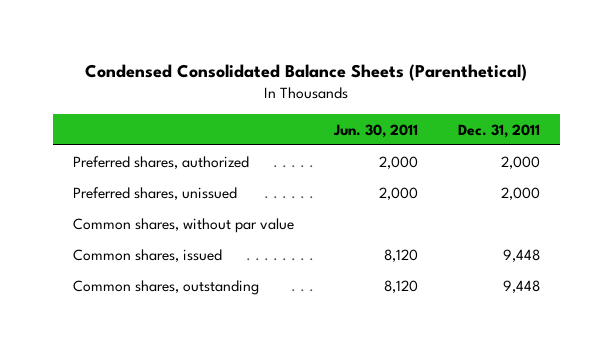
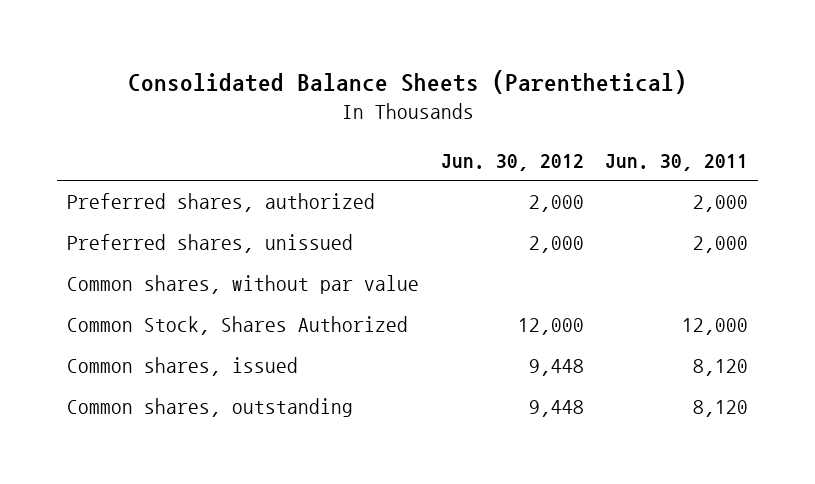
- Condensed Consolidated Balance Sheets (Parenthetical)
+ Consolidated Balance Sheets (Parenthetical)
- | Jun. 30, 2011 | Dec. 31, 2011
+ | Jun. 30, 2012 | Jun. 30, 2011
+ Common Stock, Shares Authorized | 12,000 | 12,000

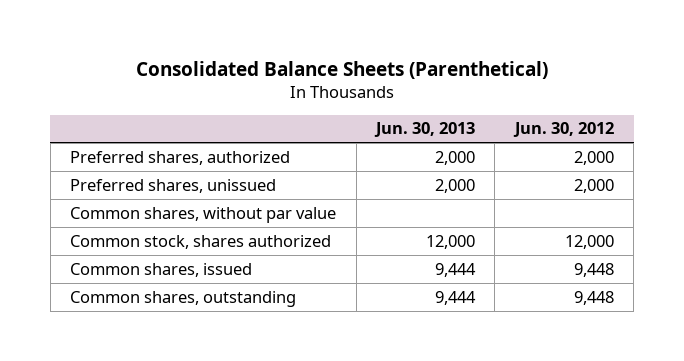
- | Jun. 30, 2012 | Jun. 30, 2011
+ | Jun. 30, 2013 | Jun. 30, 2012
- Common Stock, Shares Authorized | 12,000 | 12,000
+ Common stock, shares authorized | 12,000 | 12,000

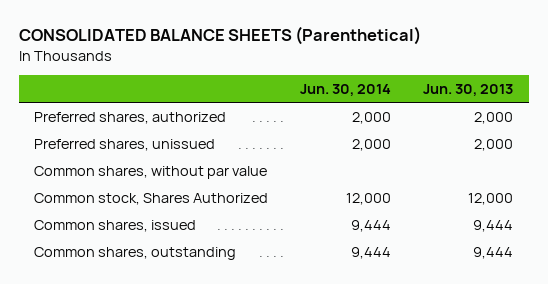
- Consolidated Balance Sheets (Parenthetical)
+ CONSOLIDATED BALANCE SHEETS (Parenthetical)
- | Jun. 30, 2013 | Jun. 30, 2012
+ | Jun. 30, 2014 | Jun. 30, 2013
- Common stock, shares authorized | 12,000 | 12,000
+ Common stock, Shares Authorized | 12,000 | 12,000

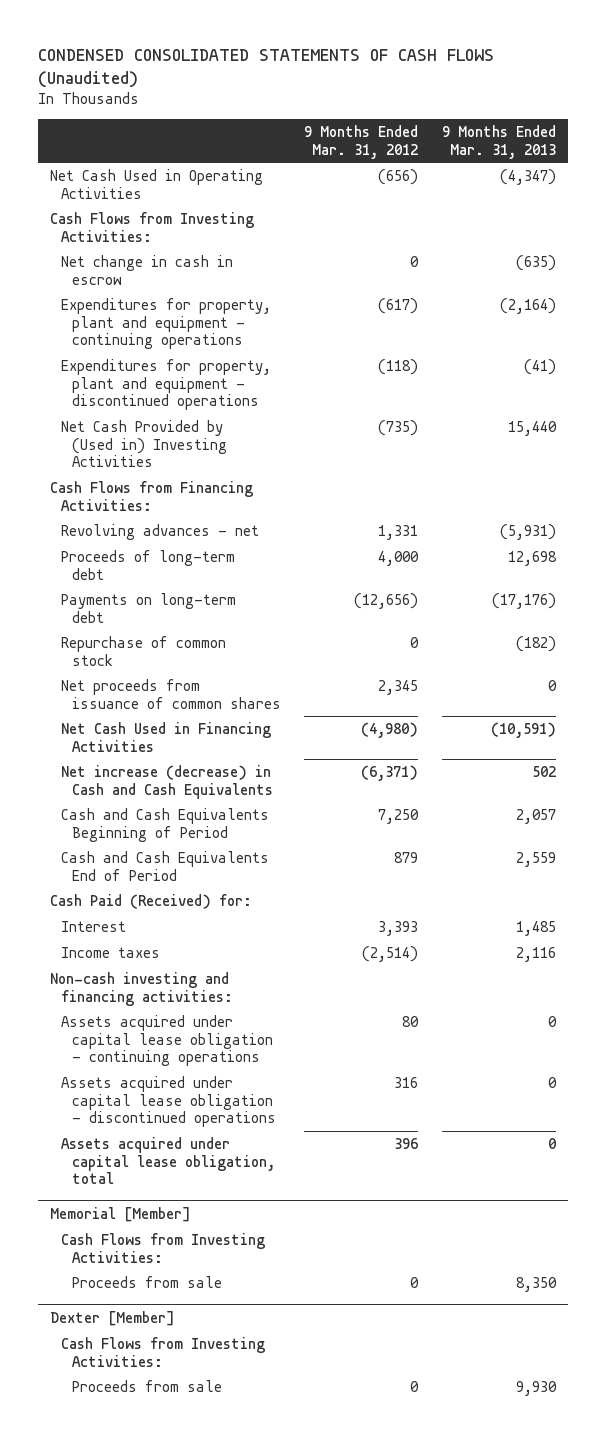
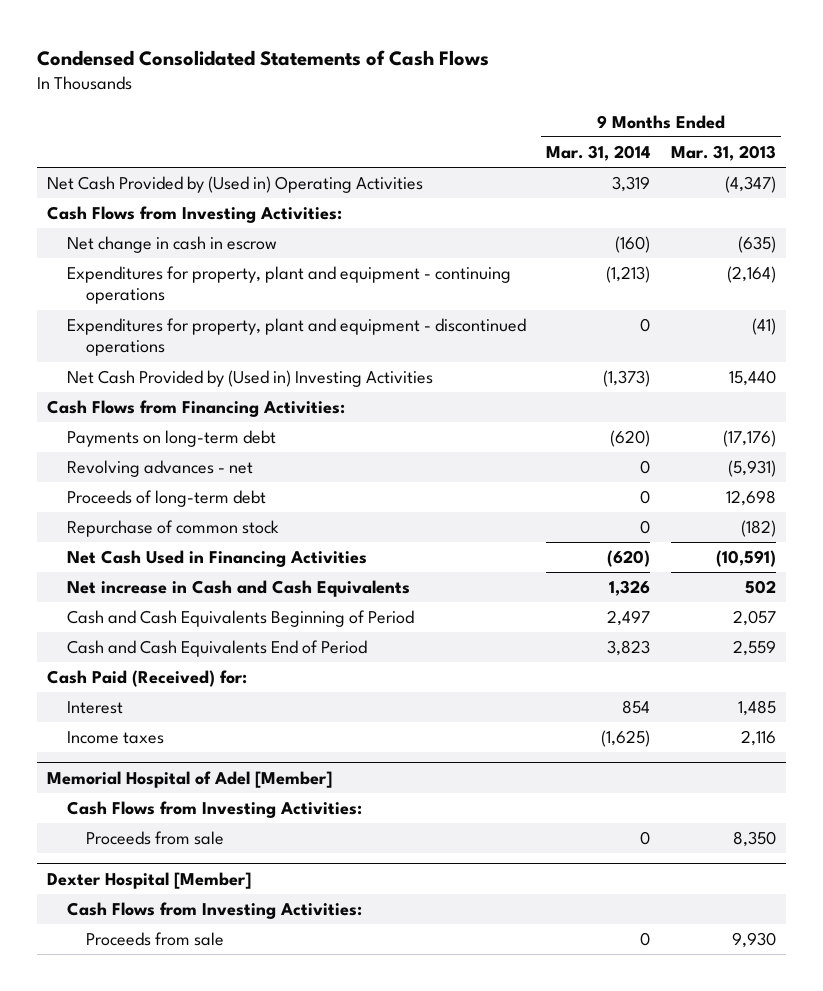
- CONDENSED CONSOLIDATED STATEMENTS OF CASH FLOWS (Unaudited)
+ Condensed Consolidated Statements of Cash Flows
- | 9 Months Ended Mar. 31, 2012 | 9 Months Ended Mar. 31, 2013
+ | 9 Months Ended Mar. 31, 2014 | 9 Months Ended Mar. 31, 2013
- Net Cash Used in Operating Activities | (656) | (4,347)
+ Net Cash Provided by (Used in) Operating Activities | 3,319 | (4,347)
moved up: Payments on long-term debt | (620) | (17,176)
- Net proceeds from issuance of common shares | 2,345 | 0
- Net increase (decrease) in Cash and Cash Equivalents | (6,371) | 502
+ Net increase in Cash and Cash Equivalents | 1,326 | 502
- Non-cash investing and financing activities:
- Assets acquired under capital lease obligation - continuing operations | 80 | 0
- Assets acquired under capital lease obligation - discontinued operations | 316 | 0
- Assets acquired under capital lease obligation, total | 396 | 0
- Memorial [Member]
+ Memorial Hospital of Adel [Member]
- Dexter [Member]
+ Dexter Hospital [Member]

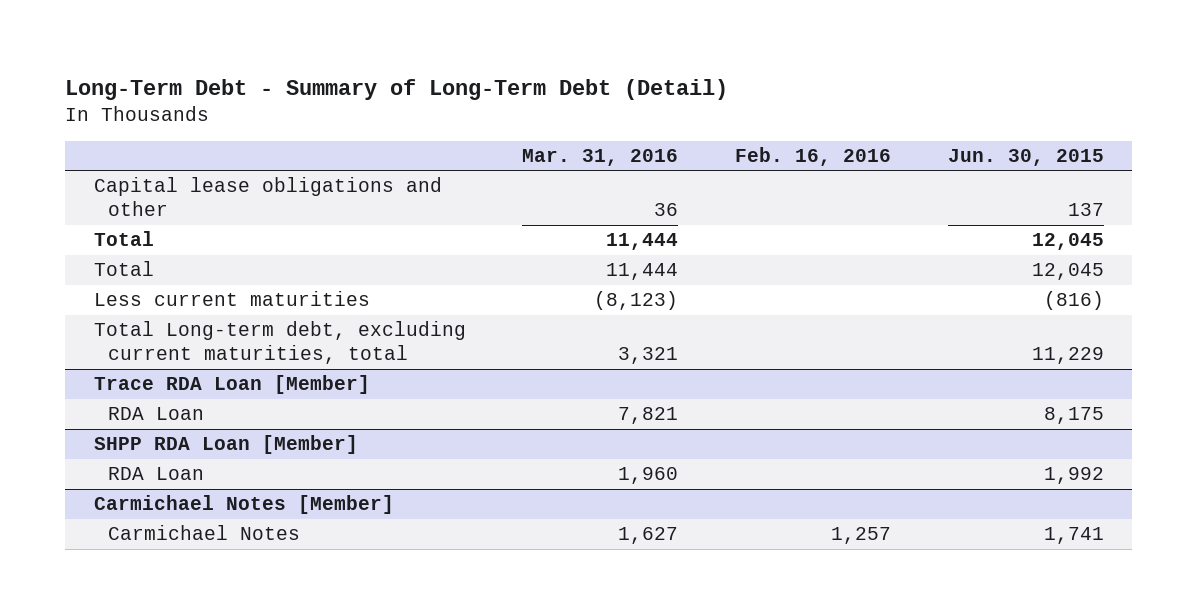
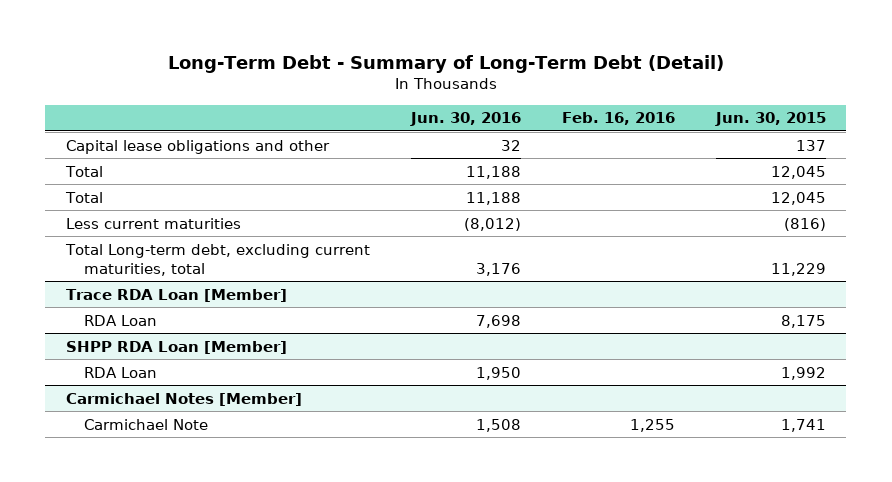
- | Mar. 31, 2016 | Feb. 16, 2016 | Jun. 30, 2015
+ | Jun. 30, 2016 | Feb. 16, 2016 | Jun. 30, 2015
@ Carmichael Notes [Member]
- Carmichael Notes | 1,627 | 1,257 | 1,741
+ Carmichael Note | 1,508 | 1,255 | 1,741

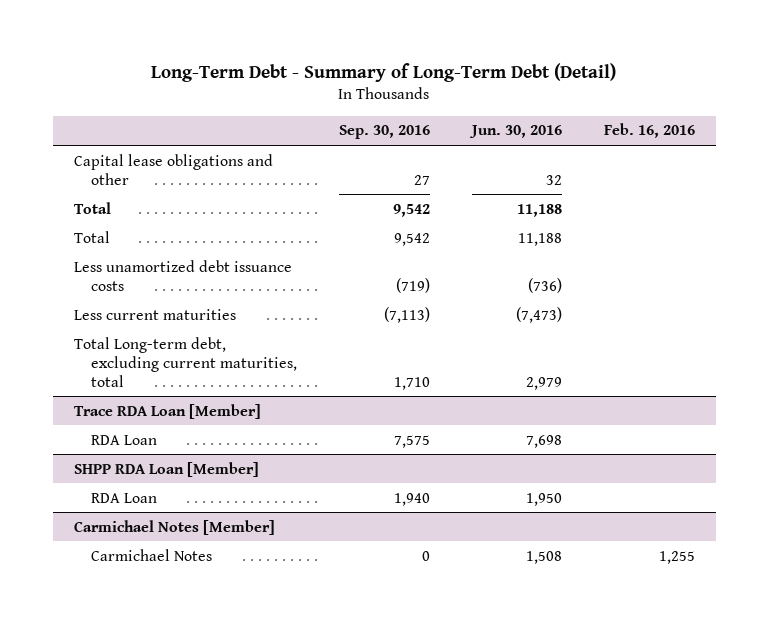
- | Jun. 30, 2016 | Feb. 16, 2016 | Jun. 30, 2015
+ | Sep. 30, 2016 | Jun. 30, 2016 | Feb. 16, 2016
- Less current maturities | (8,012) | | (816)
- Total Long-term debt, excluding current maturities, total | 3,176 | | 11,229
+ Less unamortized debt issuance costs | (719) | (736) |
+ Less current maturities | (7,113) | (7,473) |
+ Total Long-term debt, excluding current maturities, total | 1,710 | 2,979 |
@ Carmichael Notes [Member]
- Carmichael Note | 1,508 | 1,255 | 1,741
+ Carmichael Notes | 0 | 1,508 | 1,255

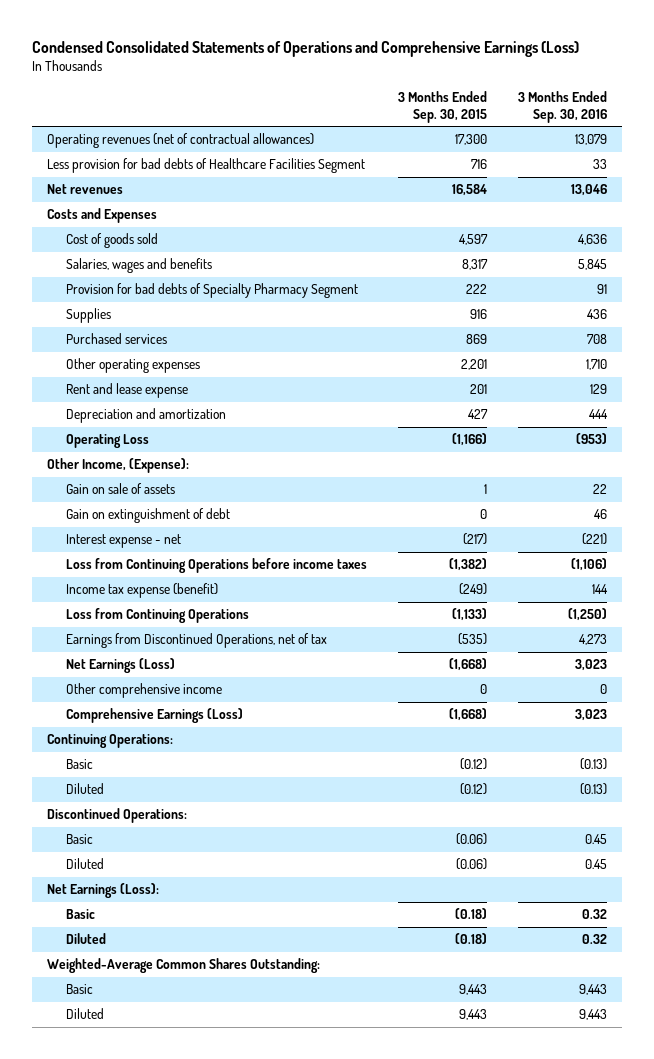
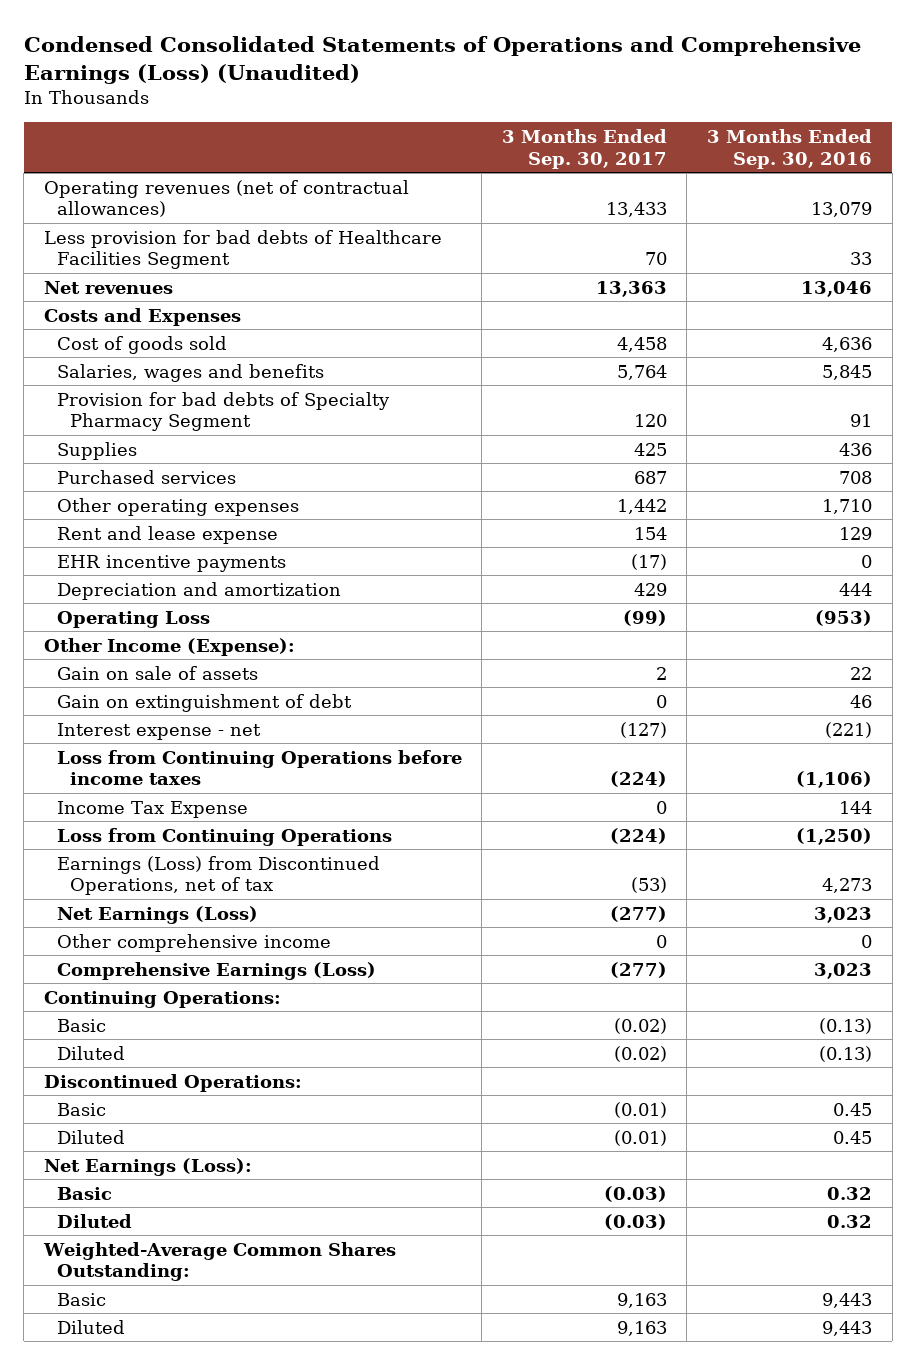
- Condensed Consolidated Statements of Operations and Comprehensive Earnings (Loss)
+ Condensed Consolidated Statements of Operations and Comprehensive Earnings (Loss) (Unaudited)
- | 3 Months Ended Sep. 30, 2015 | 3 Months Ended Sep. 30, 2016
+ | 3 Months Ended Sep. 30, 2017 | 3 Months Ended Sep. 30, 2016
+ EHR incentive payments | (17) | 0
- Other Income, (Expense):
+ Other Income (Expense):
- Income tax expense (benefit) | (249) | 144
+ Income Tax Expense | 0 | 144
- Earnings from Discontinued Operations, net of tax | (535) | 4,273
+ Earnings (Loss) from Discontinued Operations, net of tax | (53) | 4,273

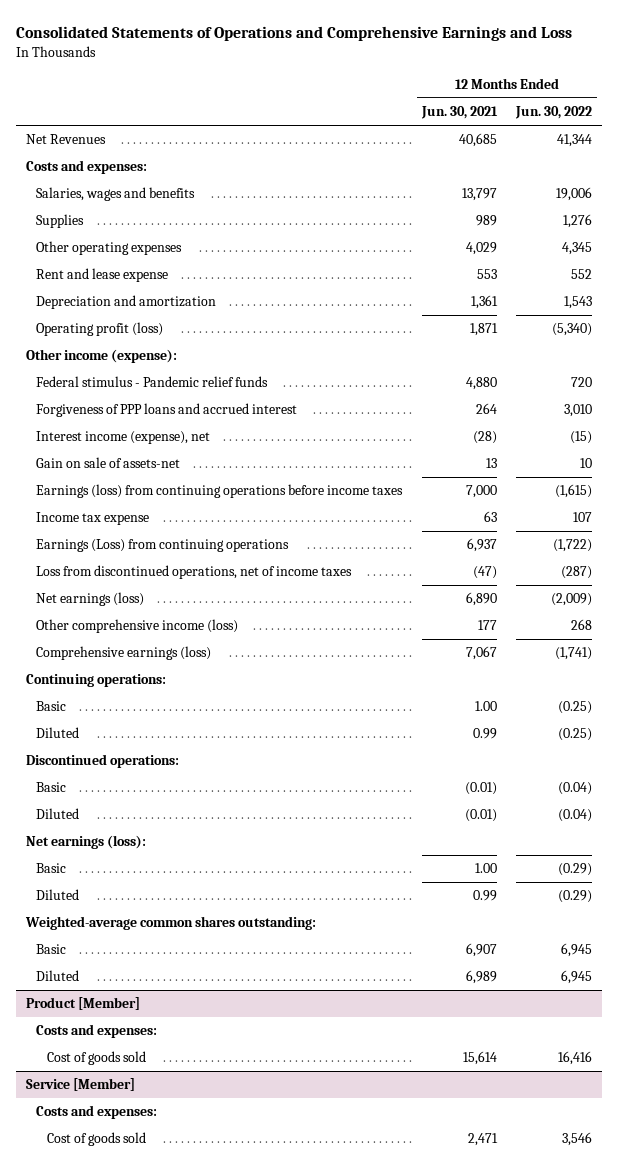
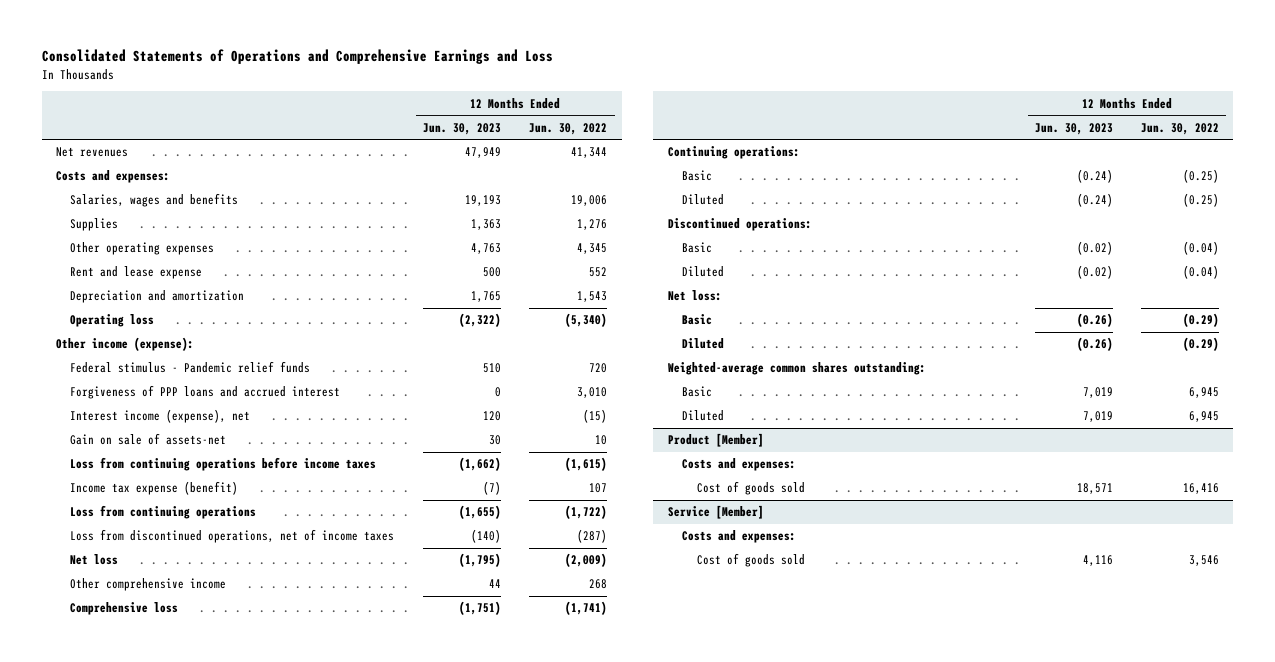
- | 12 Months Ended Jun. 30, 2021 | 12 Months Ended Jun. 30, 2022
+ | 12 Months Ended Jun. 30, 2023 | 12 Months Ended Jun. 30, 2022
- Net Revenues | 40,685 | 41,344
+ Net revenues | 47,949 | 41,344
- Operating profit (loss) | 1,871 | (5,340)
+ Operating loss | (2,322) | (5,340)
- Earnings (loss) from continuing operations before income taxes | 7,000 | (1,615)
- Income tax expense | 63 | 107
- Earnings (Loss) from continuing operations | 6,937 | (1,722)
+ Loss from continuing operations before income taxes | (1,662) | (1,615)
+ Income tax expense (benefit) | (7) | 107
+ Loss from continuing operations | (1,655) | (1,722)
- Net earnings (loss) | 6,890 | (2,009)
- Other comprehensive income (loss) | 177 | 268
- Comprehensive earnings (loss) | 7,067 | (1,741)
+ Net loss | (1,795) | (2,009)
+ Other comprehensive income | 44 | 268
+ Comprehensive loss | (1,751) | (1,741)
- Net earnings (loss):
+ Net loss:

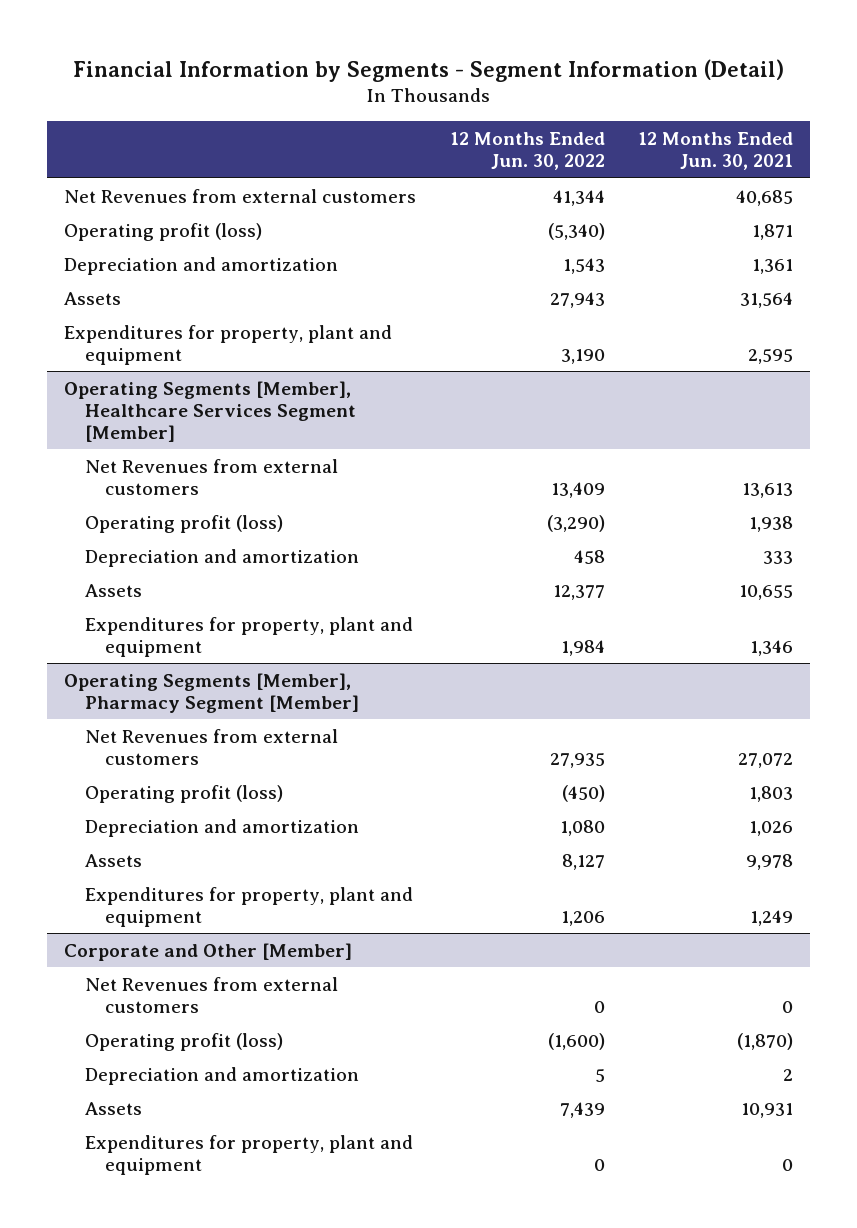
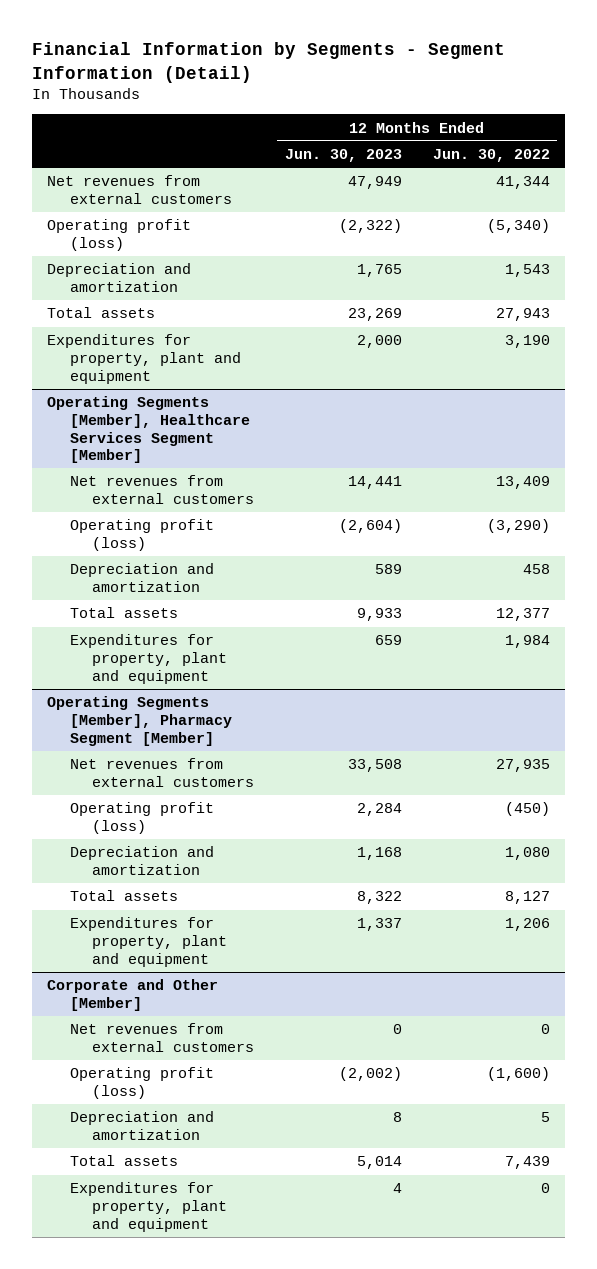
- | 12 Months Ended Jun. 30, 2022 | 12 Months Ended Jun. 30, 2021
+ | 12 Months Ended Jun. 30, 2023 | 12 Months Ended Jun. 30, 2022
- Net Revenues from external customers | 41,344 | 40,685
+ Net revenues from external customers | 47,949 | 41,344
- Assets | 27,943 | 31,564
+ Total assets | 23,269 | 27,943
@ Operating Segments [Member], Healthcare Services Segment [Member]
- Net Revenues from external customers | 13,409 | 13,613
+ Net revenues from external customers | 14,441 | 13,409
- Assets | 12,377 | 10,655
+ Total assets | 9,933 | 12,377
@ Operating Segments [Member], Pharmacy Segment [Member]
- Net Revenues from external customers | 27,935 | 27,072
+ Net revenues from external customers | 33,508 | 27,935
- Assets | 8,127 | 9,978
+ Total assets | 8,322 | 8,127
@ Corporate and Other [Member]
- Net Revenues from external customers | 0 | 0
+ Net revenues from external customers | 0 | 0
- Assets | 7,439 | 10,931
+ Total assets | 5,014 | 7,439

